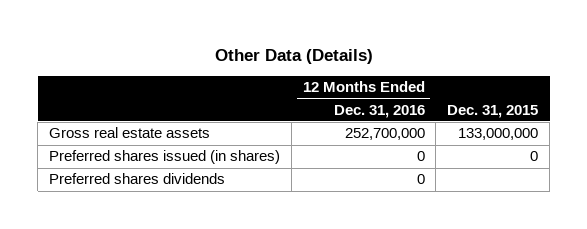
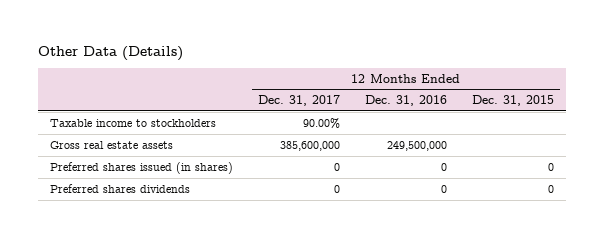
- | 12 Months Ended Dec. 31, 2016 | Dec. 31, 2015
+ | 12 Months Ended Dec. 31, 2017 | 12 Months Ended Dec. 31, 2016 | 12 Months Ended Dec. 31, 2015
- Gross real estate assets | 252,700,000 | 133,000,000
+ Taxable income to stockholders | 90.00% | |
+ Gross real estate assets | 385,600,000 | 249,500,000 |

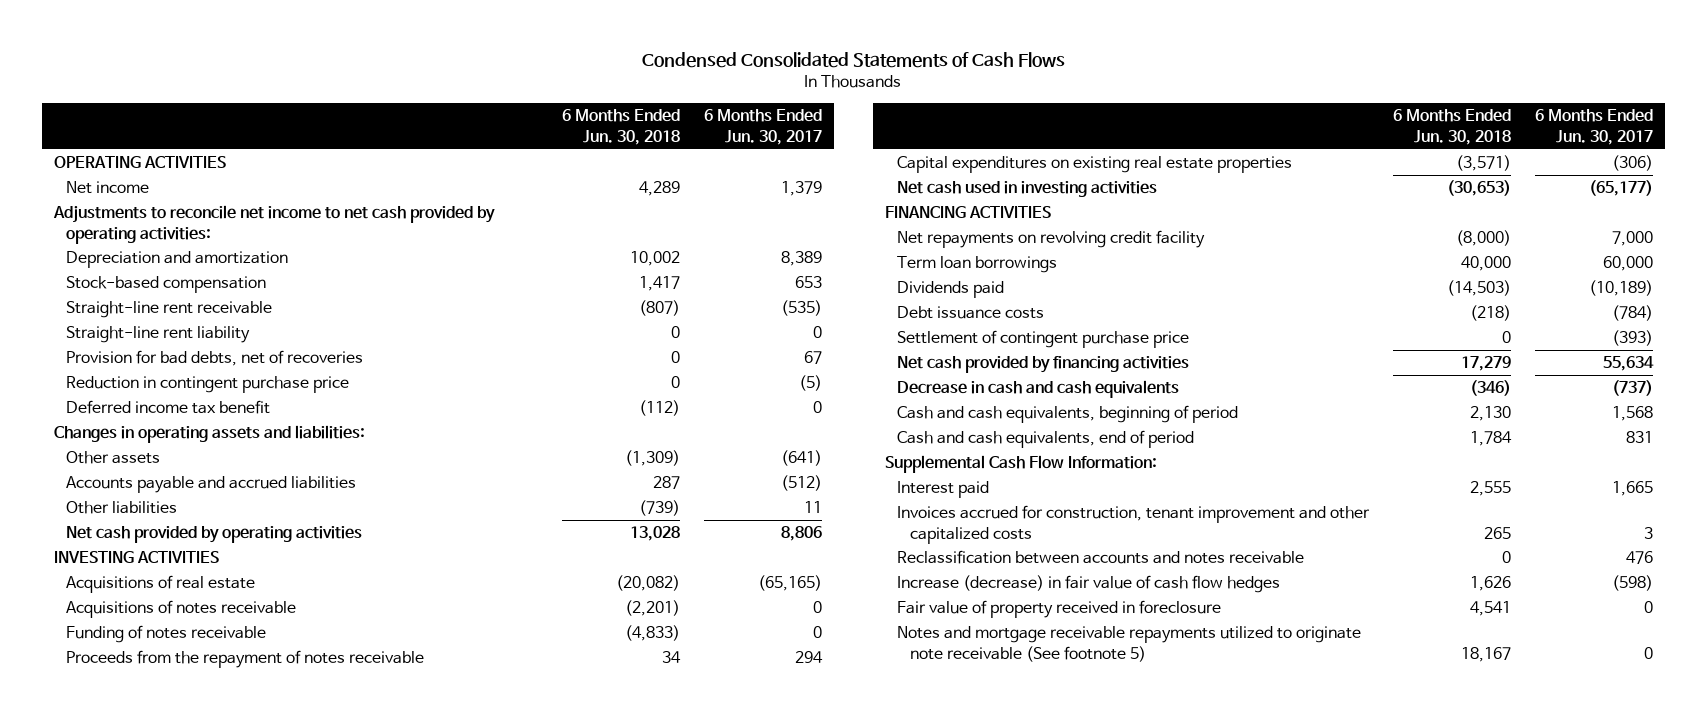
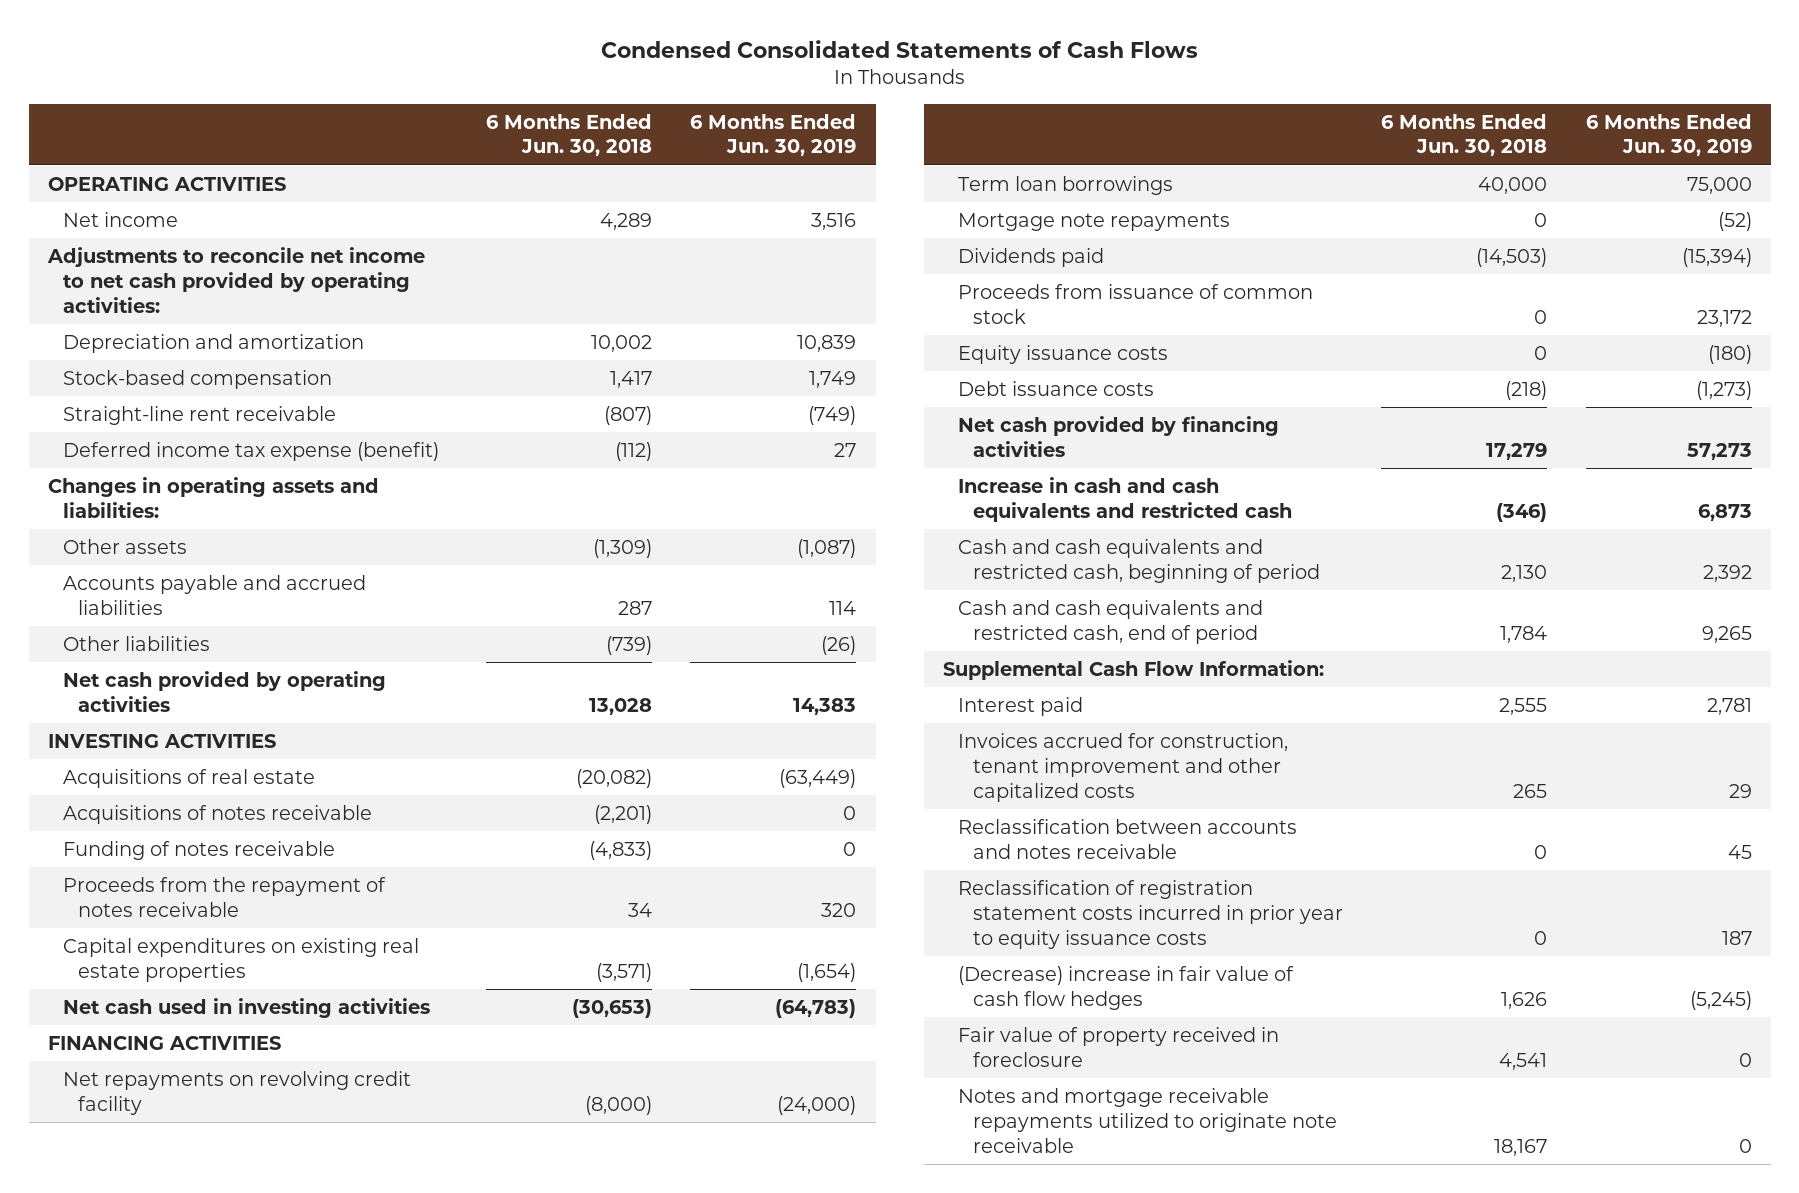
- | 6 Months Ended Jun. 30, 2018 | 6 Months Ended Jun. 30, 2017
+ | 6 Months Ended Jun. 30, 2018 | 6 Months Ended Jun. 30, 2019
- Straight-line rent liability | 0 | 0
- Provision for bad debts, net of recoveries | 0 | 67
- Reduction in contingent purchase price | 0 | (5)
- Deferred income tax benefit | (112) | 0
+ Deferred income tax expense (benefit) | (112) | 27
+ Mortgage note repayments | 0 | (52)
+ Proceeds from issuance of common stock | 0 | 23,172
+ Equity issuance costs | 0 | (180)
- Settlement of contingent purchase price | 0 | (393)
- Decrease in cash and cash equivalents | (346) | (737)
- Cash and cash equivalents, beginning of period | 2,130 | 1,568
- Cash and cash equivalents, end of period | 1,784 | 831
+ Increase in cash and cash equivalents and restricted cash | (346) | 6,873
+ Cash and cash equivalents and restricted cash, beginning of period | 2,130 | 2,392
+ Cash and cash equivalents and restricted cash, end of period | 1,784 | 9,265
- Increase (decrease) in fair value of cash flow hedges | 1,626 | (598)
+ Reclassification of registration statement costs incurred in prior year to equity issuance costs | 0 | 187
+ (Decrease) increase in fair value of cash flow hedges | 1,626 | (5,245)
- Notes and mortgage receivable repayments utilized to originate note receivable (See footnote 5) | 18,167 | 0
+ Notes and mortgage receivable repayments utilized to originate note receivable | 18,167 | 0

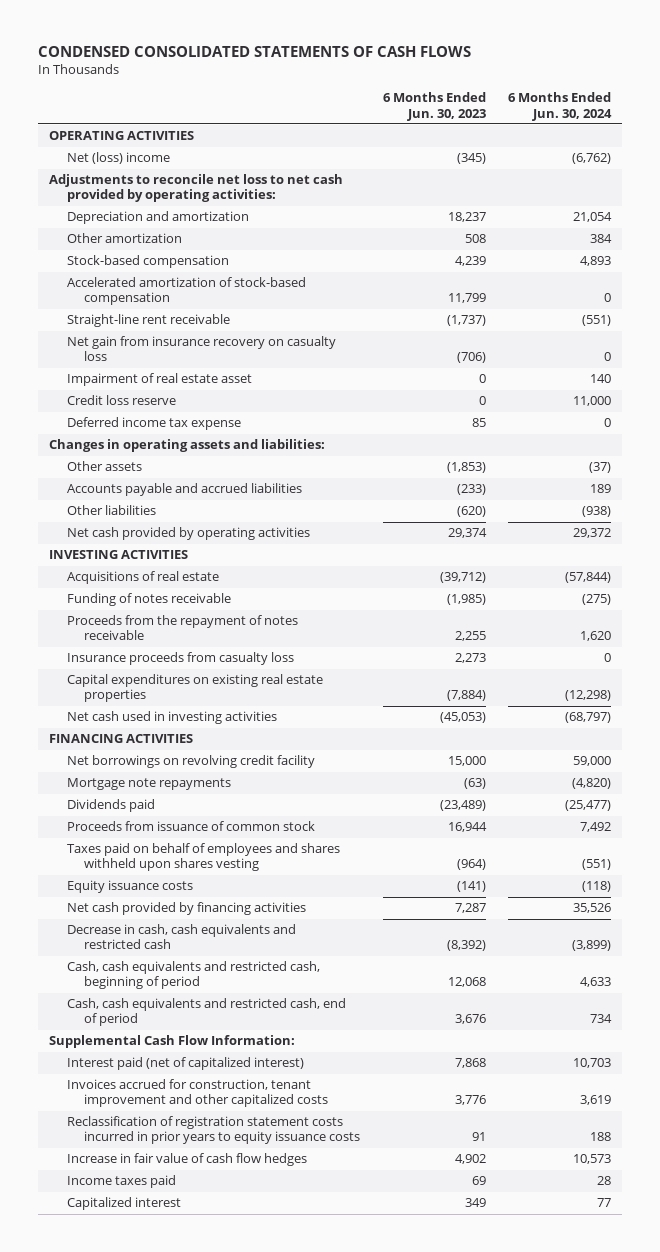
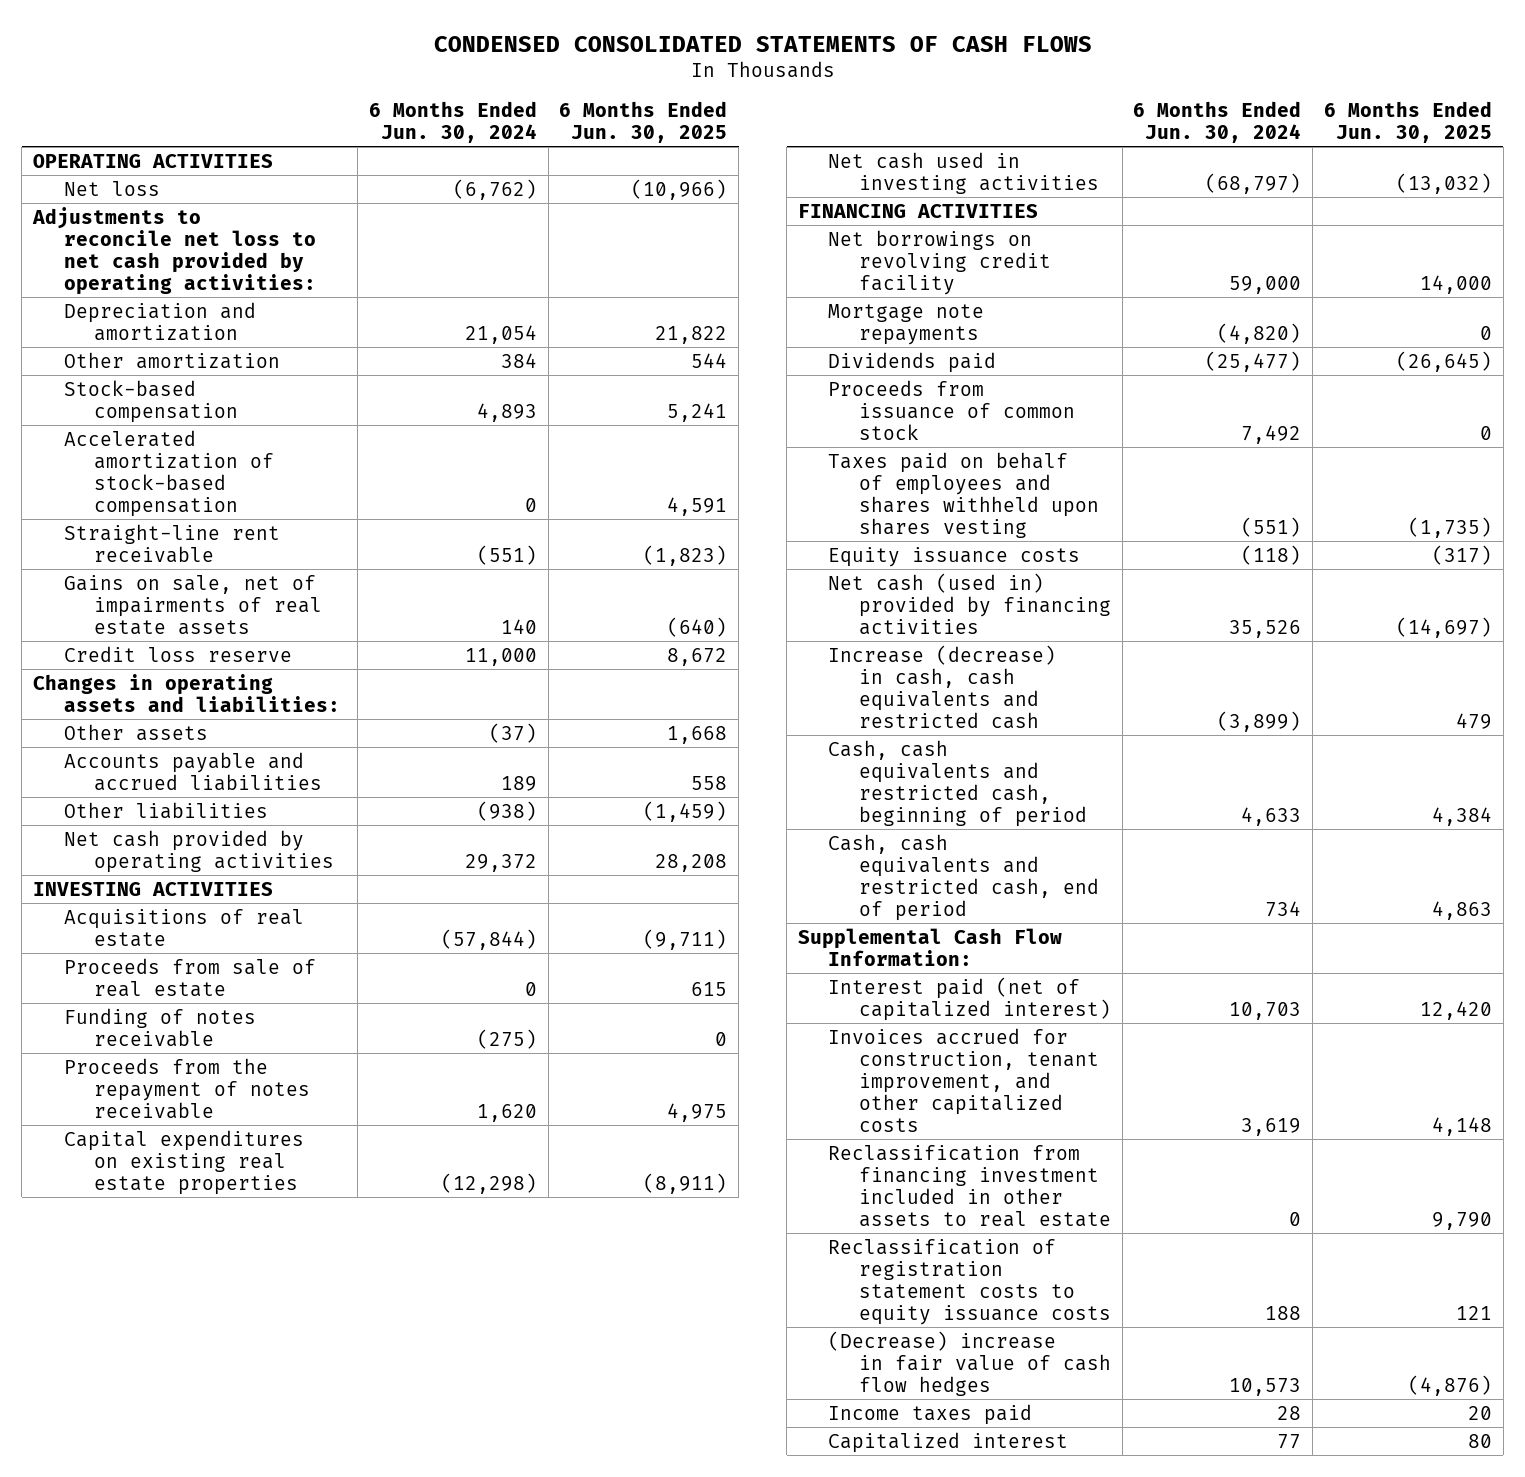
- | 6 Months Ended Jun. 30, 2023 | 6 Months Ended Jun. 30, 2024
+ | 6 Months Ended Jun. 30, 2024 | 6 Months Ended Jun. 30, 2025
- Net (loss) income | (345) | (6,762)
+ Net loss | (6,762) | (10,966)
- Net gain from insurance recovery on casualty loss | (706) | 0
- Impairment of real estate asset | 0 | 140
+ Gains on sale, net of impairments of real estate assets | 140 | (640)
- Deferred income tax expense | 85 | 0
+ Proceeds from sale of real estate | 0 | 615
- Insurance proceeds from casualty loss | 2,273 | 0
- Net cash provided by financing activities | 7,287 | 35,526
- Decrease in cash, cash equivalents and restricted cash | (8,392) | (3,899)
+ Net cash (used in) provided by financing activities | 35,526 | (14,697)
+ Increase (decrease) in cash, cash equivalents and restricted cash | (3,899) | 479
- Invoices accrued for construction, tenant improvement and other capitalized costs | 3,776 | 3,619
- Reclassification of registration statement costs incurred in prior years to equity issuance costs | 91 | 188
- Increase in fair value of cash flow hedges | 4,902 | 10,573
+ Invoices accrued for construction, tenant improvement, and other capitalized costs | 3,619 | 4,148
+ Reclassification from financing investment included in other assets to real estate | 0 | 9,790
+ Reclassification of registration statement costs to equity issuance costs | 188 | 121
+ (Decrease) increase in fair value of cash flow hedges | 10,573 | (4,876)

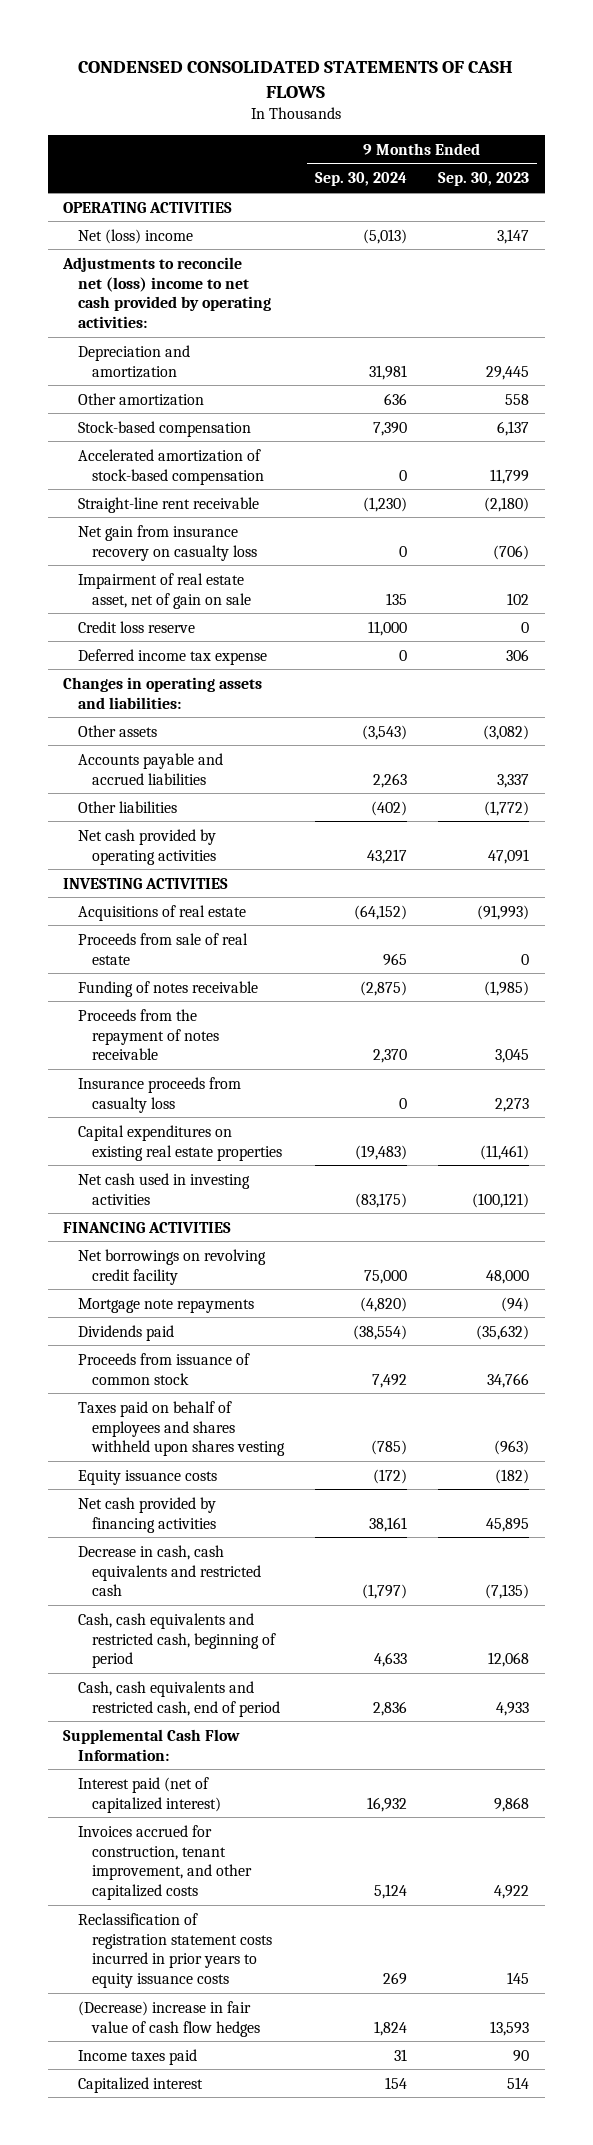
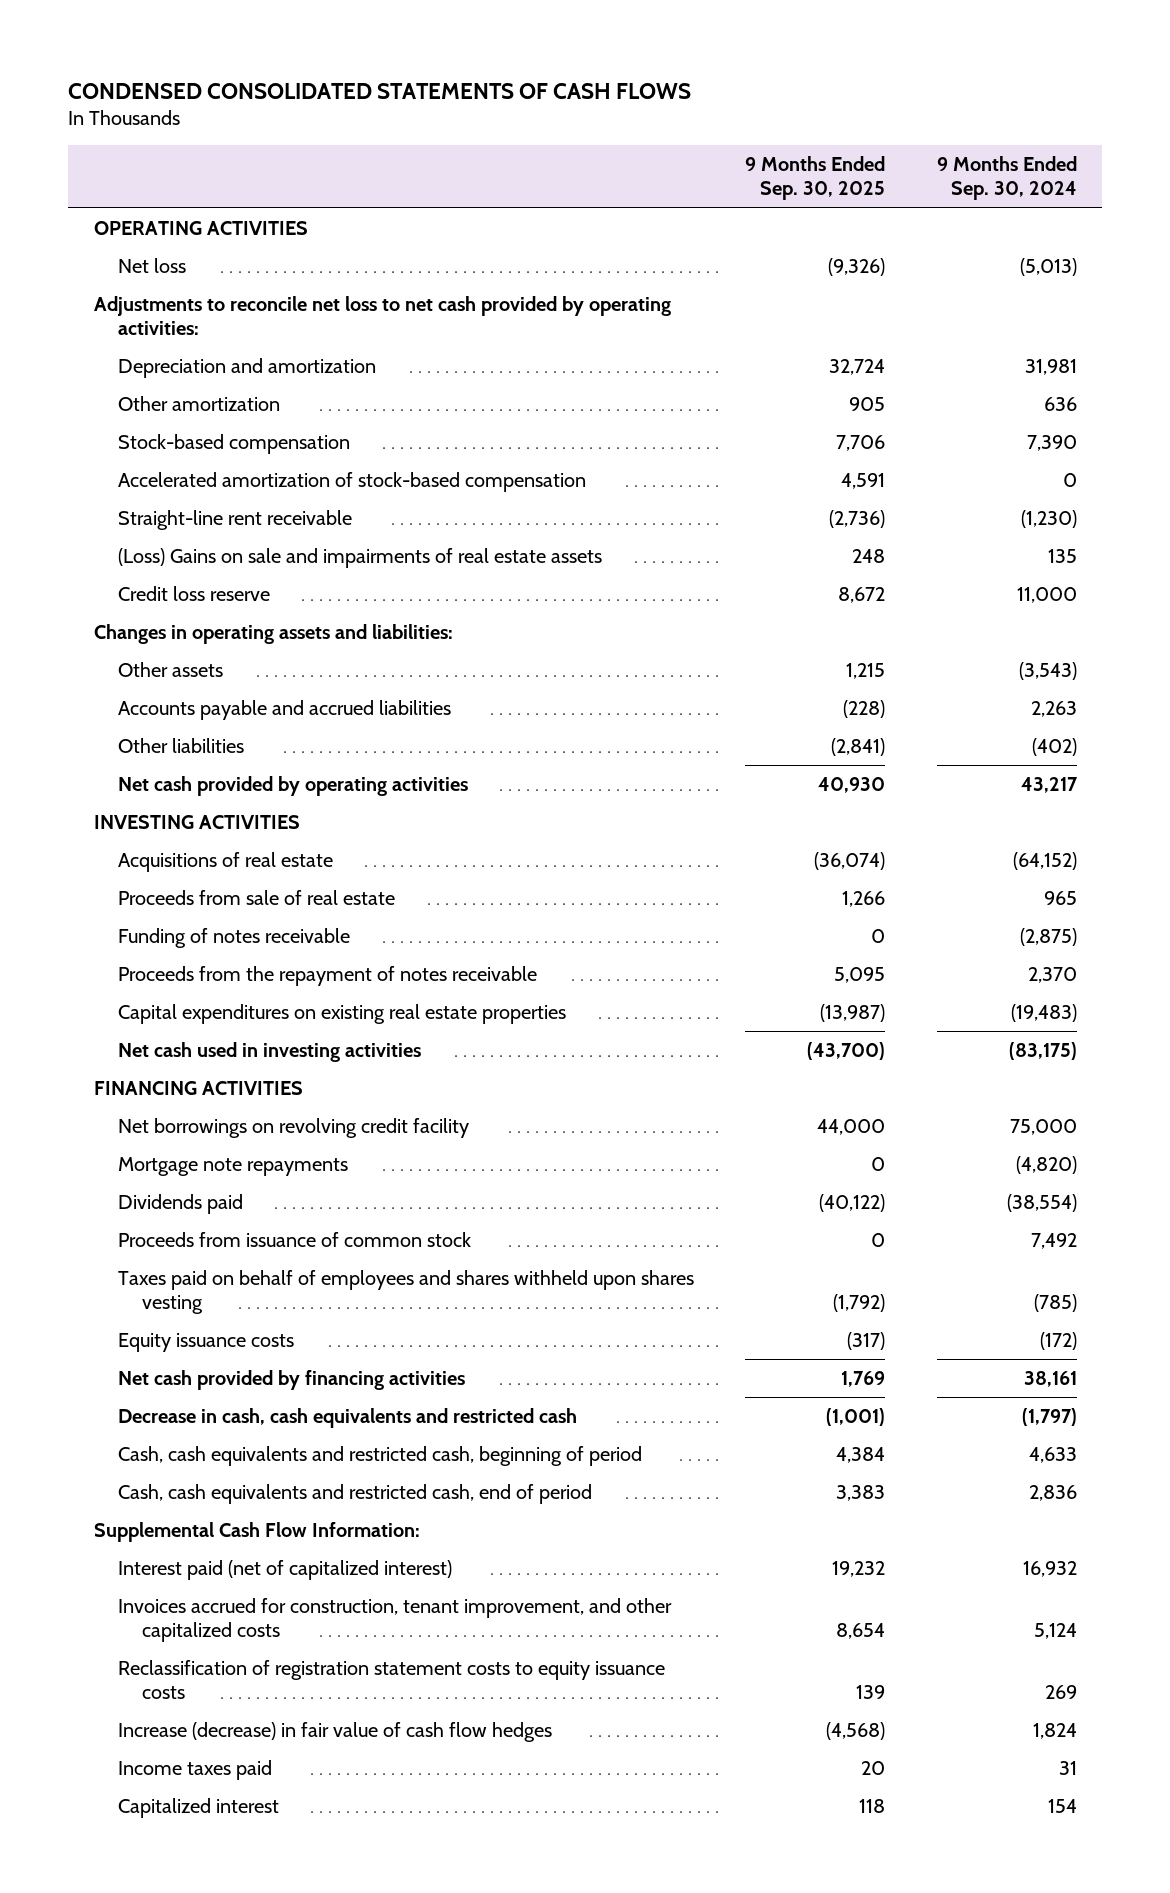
- | 9 Months Ended Sep. 30, 2024 | 9 Months Ended Sep. 30, 2023
+ | 9 Months Ended Sep. 30, 2025 | 9 Months Ended Sep. 30, 2024
- Net (loss) income | (5,013) | 3,147
- Adjustments to reconcile net (loss) income to net cash provided by operating activities:
+ Net loss | (9,326) | (5,013)
+ Adjustments to reconcile net loss to net cash provided by operating activities:
- Net gain from insurance recovery on casualty loss | 0 | (706)
- Impairment of real estate asset, net of gain on sale | 135 | 102
+ (Loss) Gains on sale and impairments of real estate assets | 248 | 135
- Deferred income tax expense | 0 | 306
- Insurance proceeds from casualty loss | 0 | 2,273
- Reclassification of registration statement costs incurred in prior years to equity issuance costs | 269 | 145
- (Decrease) increase in fair value of cash flow hedges | 1,824 | 13,593
+ Reclassification of registration statement costs to equity issuance costs | 139 | 269
+ Increase (decrease) in fair value of cash flow hedges | (4,568) | 1,824

